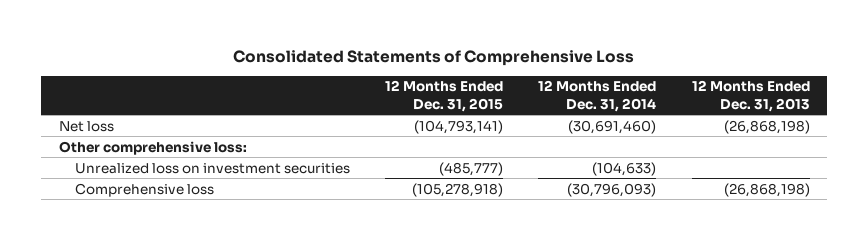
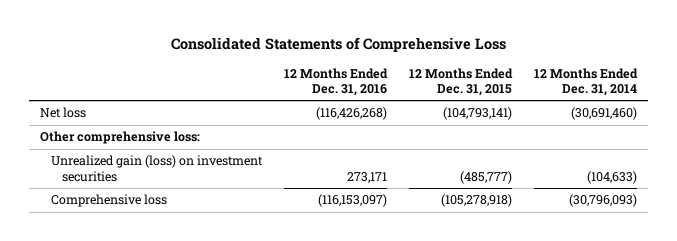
- | 12 Months Ended Dec. 31, 2015 | 12 Months Ended Dec. 31, 2014 | 12 Months Ended Dec. 31, 2013
+ | 12 Months Ended Dec. 31, 2016 | 12 Months Ended Dec. 31, 2015 | 12 Months Ended Dec. 31, 2014
- Unrealized loss on investment securities | (485,777) | (104,633) |
+ Unrealized gain (loss) on investment securities | 273,171 | (485,777) | (104,633)

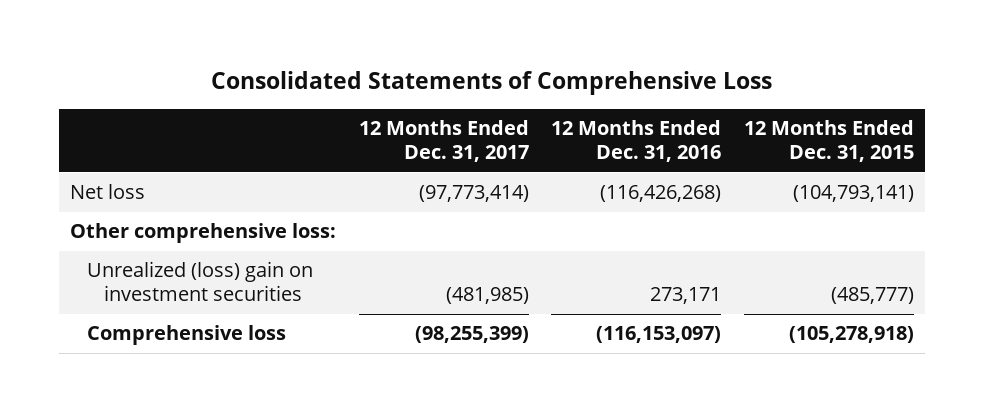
- | 12 Months Ended Dec. 31, 2016 | 12 Months Ended Dec. 31, 2015 | 12 Months Ended Dec. 31, 2014
+ | 12 Months Ended Dec. 31, 2017 | 12 Months Ended Dec. 31, 2016 | 12 Months Ended Dec. 31, 2015
- Unrealized gain (loss) on investment securities | 273,171 | (485,777) | (104,633)
+ Unrealized (loss) gain on investment securities | (481,985) | 273,171 | (485,777)

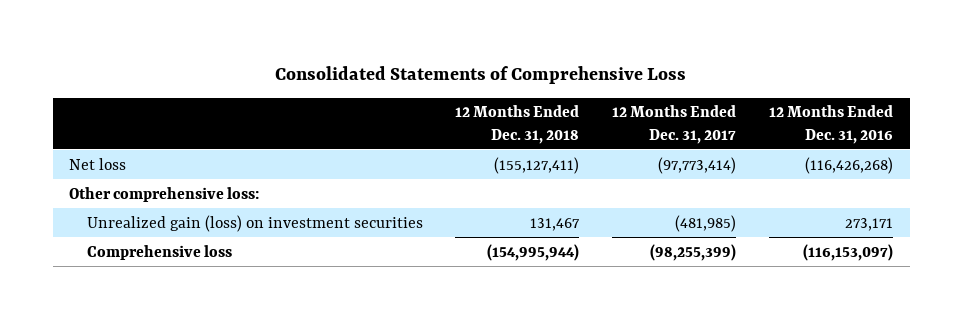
- | 12 Months Ended Dec. 31, 2017 | 12 Months Ended Dec. 31, 2016 | 12 Months Ended Dec. 31, 2015
+ | 12 Months Ended Dec. 31, 2018 | 12 Months Ended Dec. 31, 2017 | 12 Months Ended Dec. 31, 2016
- Unrealized (loss) gain on investment securities | (481,985) | 273,171 | (485,777)
+ Unrealized gain (loss) on investment securities | 131,467 | (481,985) | 273,171

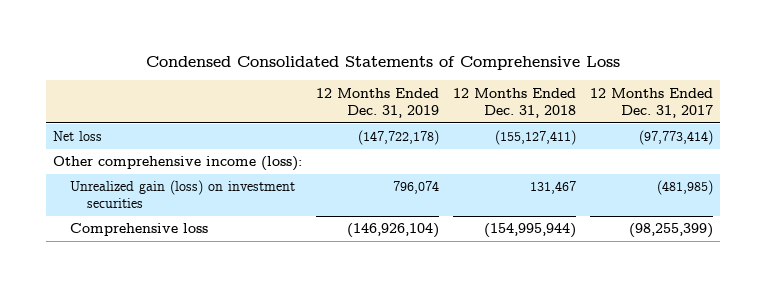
- Consolidated Statements of Comprehensive Loss
+ Condensed Consolidated Statements of Comprehensive Loss
- | 12 Months Ended Dec. 31, 2018 | 12 Months Ended Dec. 31, 2017 | 12 Months Ended Dec. 31, 2016
+ | 12 Months Ended Dec. 31, 2019 | 12 Months Ended Dec. 31, 2018 | 12 Months Ended Dec. 31, 2017
- Other comprehensive loss:
+ Other comprehensive income (loss):

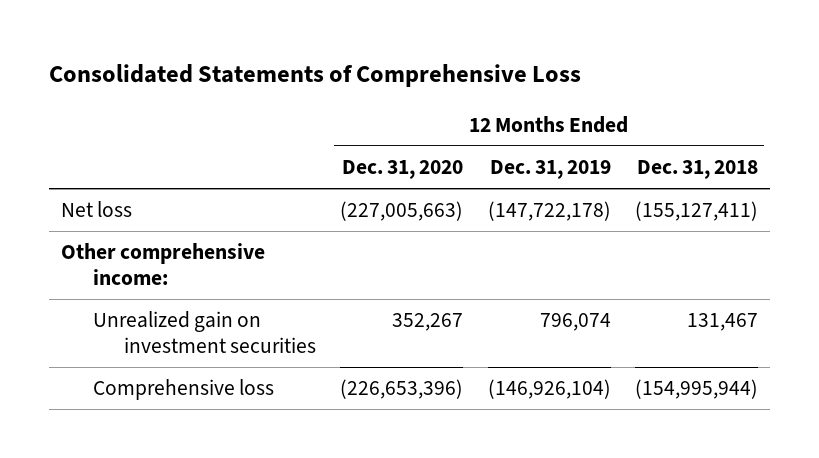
- Condensed Consolidated Statements of Comprehensive Loss
+ Consolidated Statements of Comprehensive Loss
- | 12 Months Ended Dec. 31, 2019 | 12 Months Ended Dec. 31, 2018 | 12 Months Ended Dec. 31, 2017
+ | 12 Months Ended Dec. 31, 2020 | 12 Months Ended Dec. 31, 2019 | 12 Months Ended Dec. 31, 2018
- Other comprehensive income (loss):
- Unrealized gain (loss) on investment securities | 796,074 | 131,467 | (481,985)
+ Other comprehensive income:
+ Unrealized gain on investment securities | 352,267 | 796,074 | 131,467

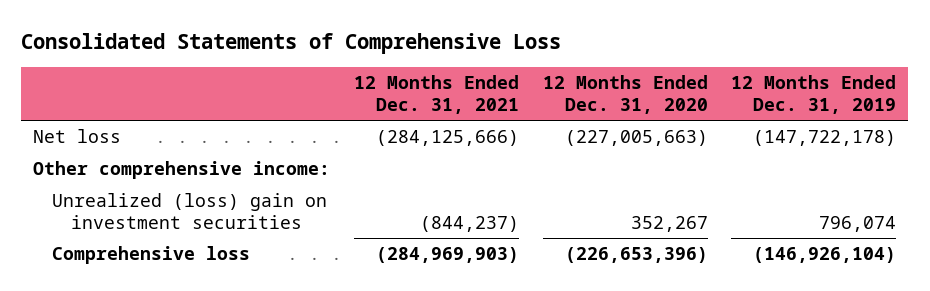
- | 12 Months Ended Dec. 31, 2020 | 12 Months Ended Dec. 31, 2019 | 12 Months Ended Dec. 31, 2018
+ | 12 Months Ended Dec. 31, 2021 | 12 Months Ended Dec. 31, 2020 | 12 Months Ended Dec. 31, 2019
- Unrealized gain on investment securities | 352,267 | 796,074 | 131,467
+ Unrealized (loss) gain on investment securities | (844,237) | 352,267 | 796,074

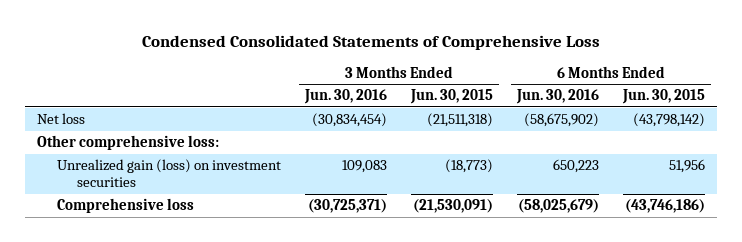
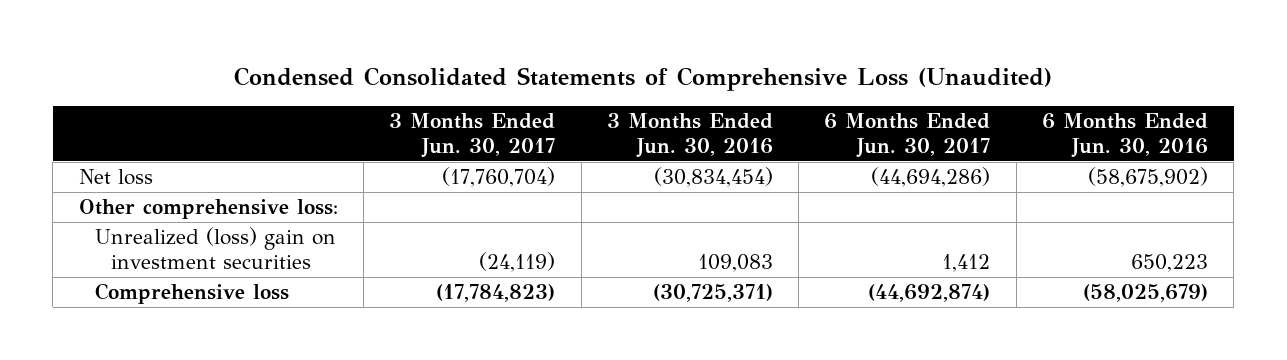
- Condensed Consolidated Statements of Comprehensive Loss
+ Condensed Consolidated Statements of Comprehensive Loss (Unaudited)
- | 3 Months Ended Jun. 30, 2016 | 3 Months Ended Jun. 30, 2015 | 6 Months Ended Jun. 30, 2016 | 6 Months Ended Jun. 30, 2015
+ | 3 Months Ended Jun. 30, 2017 | 3 Months Ended Jun. 30, 2016 | 6 Months Ended Jun. 30, 2017 | 6 Months Ended Jun. 30, 2016
- Unrealized gain (loss) on investment securities | 109,083 | (18,773) | 650,223 | 51,956
+ Unrealized (loss) gain on investment securities | (24,119) | 109,083 | 1,412 | 650,223

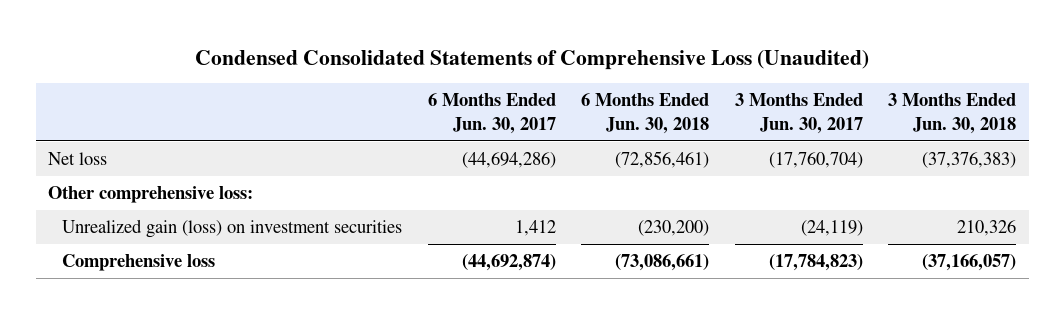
- | 3 Months Ended Jun. 30, 2017 | 3 Months Ended Jun. 30, 2016 | 6 Months Ended Jun. 30, 2017 | 6 Months Ended Jun. 30, 2016
+ | 6 Months Ended Jun. 30, 2017 | 6 Months Ended Jun. 30, 2018 | 3 Months Ended Jun. 30, 2017 | 3 Months Ended Jun. 30, 2018
- Unrealized (loss) gain on investment securities | (24,119) | 109,083 | 1,412 | 650,223
+ Unrealized gain (loss) on investment securities | 1,412 | (230,200) | (24,119) | 210,326

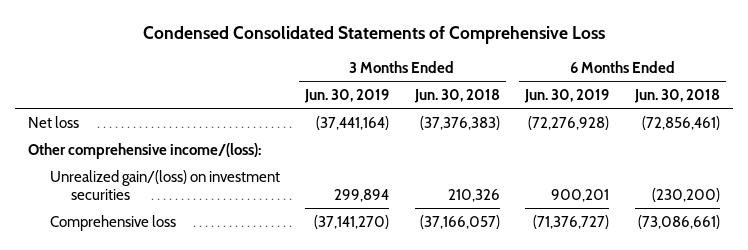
- Condensed Consolidated Statements of Comprehensive Loss (Unaudited)
+ Condensed Consolidated Statements of Comprehensive Loss
- | 6 Months Ended Jun. 30, 2017 | 6 Months Ended Jun. 30, 2018 | 3 Months Ended Jun. 30, 2017 | 3 Months Ended Jun. 30, 2018
+ | 3 Months Ended Jun. 30, 2019 | 3 Months Ended Jun. 30, 2018 | 6 Months Ended Jun. 30, 2019 | 6 Months Ended Jun. 30, 2018
- Other comprehensive loss:
- Unrealized gain (loss) on investment securities | 1,412 | (230,200) | (24,119) | 210,326
+ Other comprehensive income/(loss):
+ Unrealized gain/(loss) on investment securities | 299,894 | 210,326 | 900,201 | (230,200)

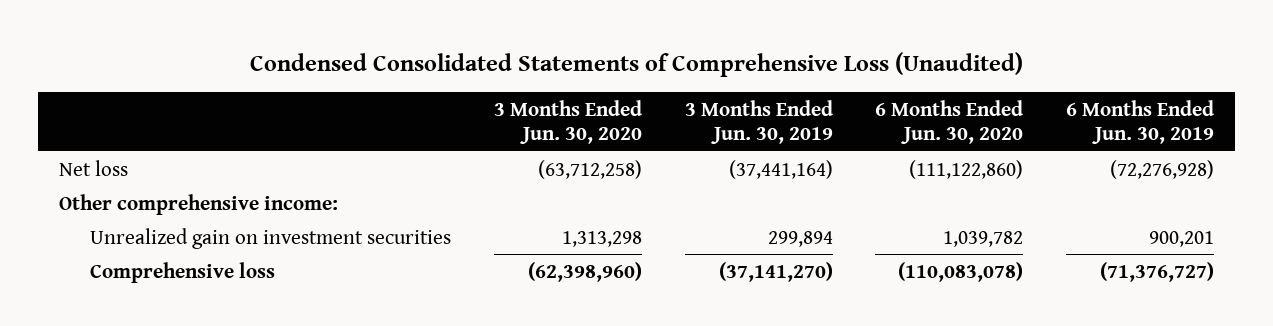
- Condensed Consolidated Statements of Comprehensive Loss
+ Condensed Consolidated Statements of Comprehensive Loss (Unaudited)
- | 3 Months Ended Jun. 30, 2019 | 3 Months Ended Jun. 30, 2018 | 6 Months Ended Jun. 30, 2019 | 6 Months Ended Jun. 30, 2018
+ | 3 Months Ended Jun. 30, 2020 | 3 Months Ended Jun. 30, 2019 | 6 Months Ended Jun. 30, 2020 | 6 Months Ended Jun. 30, 2019
- Other comprehensive income/(loss):
- Unrealized gain/(loss) on investment securities | 299,894 | 210,326 | 900,201 | (230,200)
+ Other comprehensive income:
+ Unrealized gain on investment securities | 1,313,298 | 299,894 | 1,039,782 | 900,201

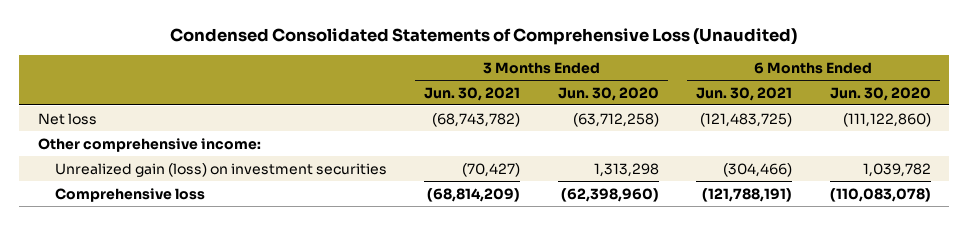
- | 3 Months Ended Jun. 30, 2020 | 3 Months Ended Jun. 30, 2019 | 6 Months Ended Jun. 30, 2020 | 6 Months Ended Jun. 30, 2019
+ | 3 Months Ended Jun. 30, 2021 | 3 Months Ended Jun. 30, 2020 | 6 Months Ended Jun. 30, 2021 | 6 Months Ended Jun. 30, 2020
- Unrealized gain on investment securities | 1,313,298 | 299,894 | 1,039,782 | 900,201
+ Unrealized gain (loss) on investment securities | (70,427) | 1,313,298 | (304,466) | 1,039,782

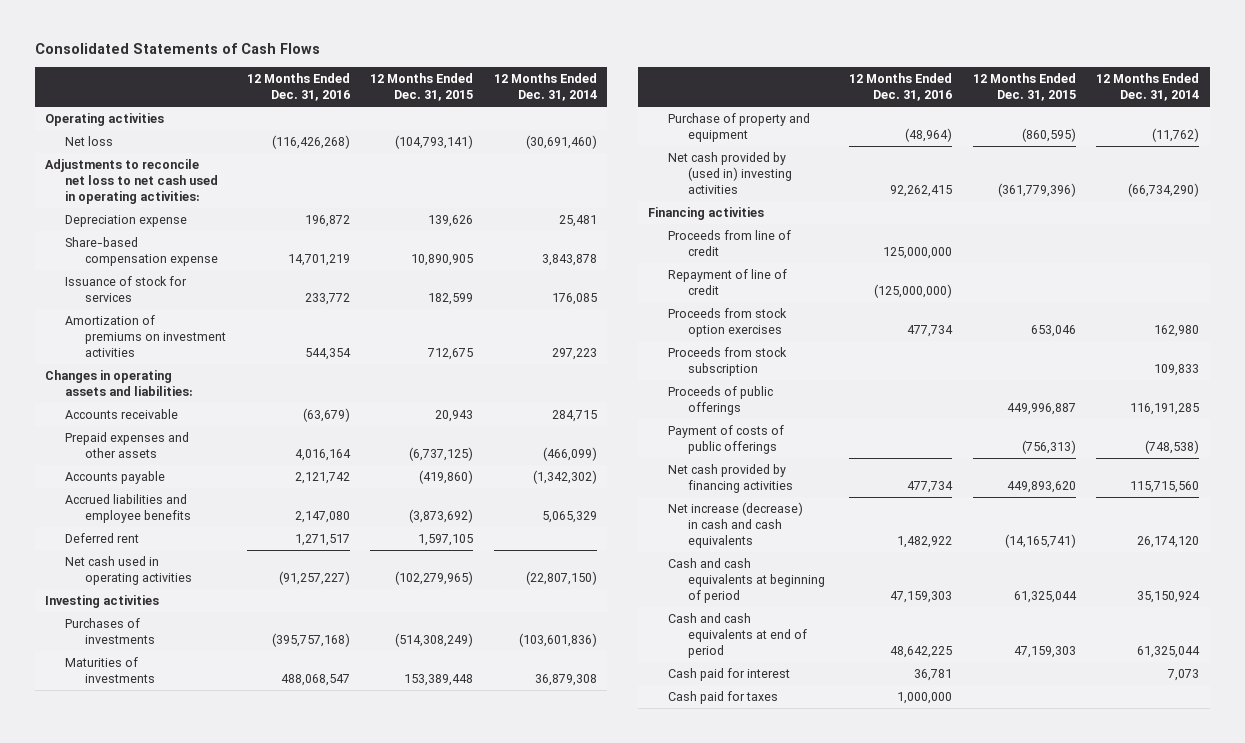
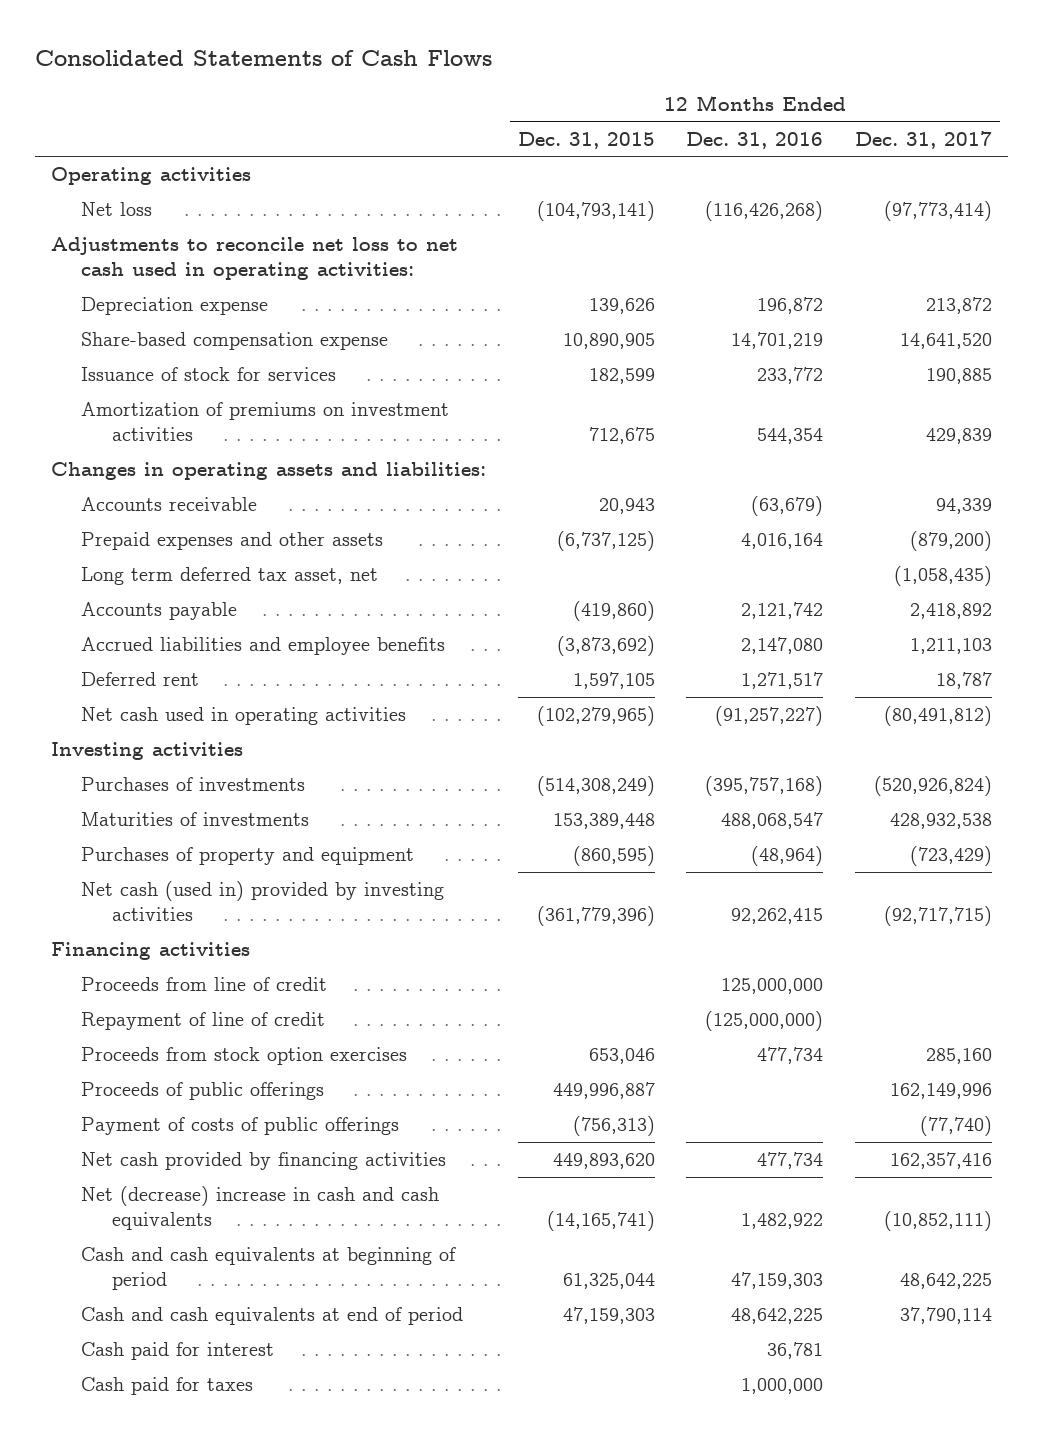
- | 12 Months Ended Dec. 31, 2016 | 12 Months Ended Dec. 31, 2015 | 12 Months Ended Dec. 31, 2014
+ | 12 Months Ended Dec. 31, 2015 | 12 Months Ended Dec. 31, 2016 | 12 Months Ended Dec. 31, 2017
+ Long term deferred tax asset, net | | | (1,058,435)
- Purchase of property and equipment | (48,964) | (860,595) | (11,762)
- Net cash provided by (used in) investing activities | 92,262,415 | (361,779,396) | (66,734,290)
+ Purchases of property and equipment | (860,595) | (48,964) | (723,429)
+ Net cash (used in) provided by investing activities | (361,779,396) | 92,262,415 | (92,717,715)
- Proceeds from stock subscription | | | 109,833
- Net increase (decrease) in cash and cash equivalents | 1,482,922 | (14,165,741) | 26,174,120
+ Net (decrease) increase in cash and cash equivalents | (14,165,741) | 1,482,922 | (10,852,111)

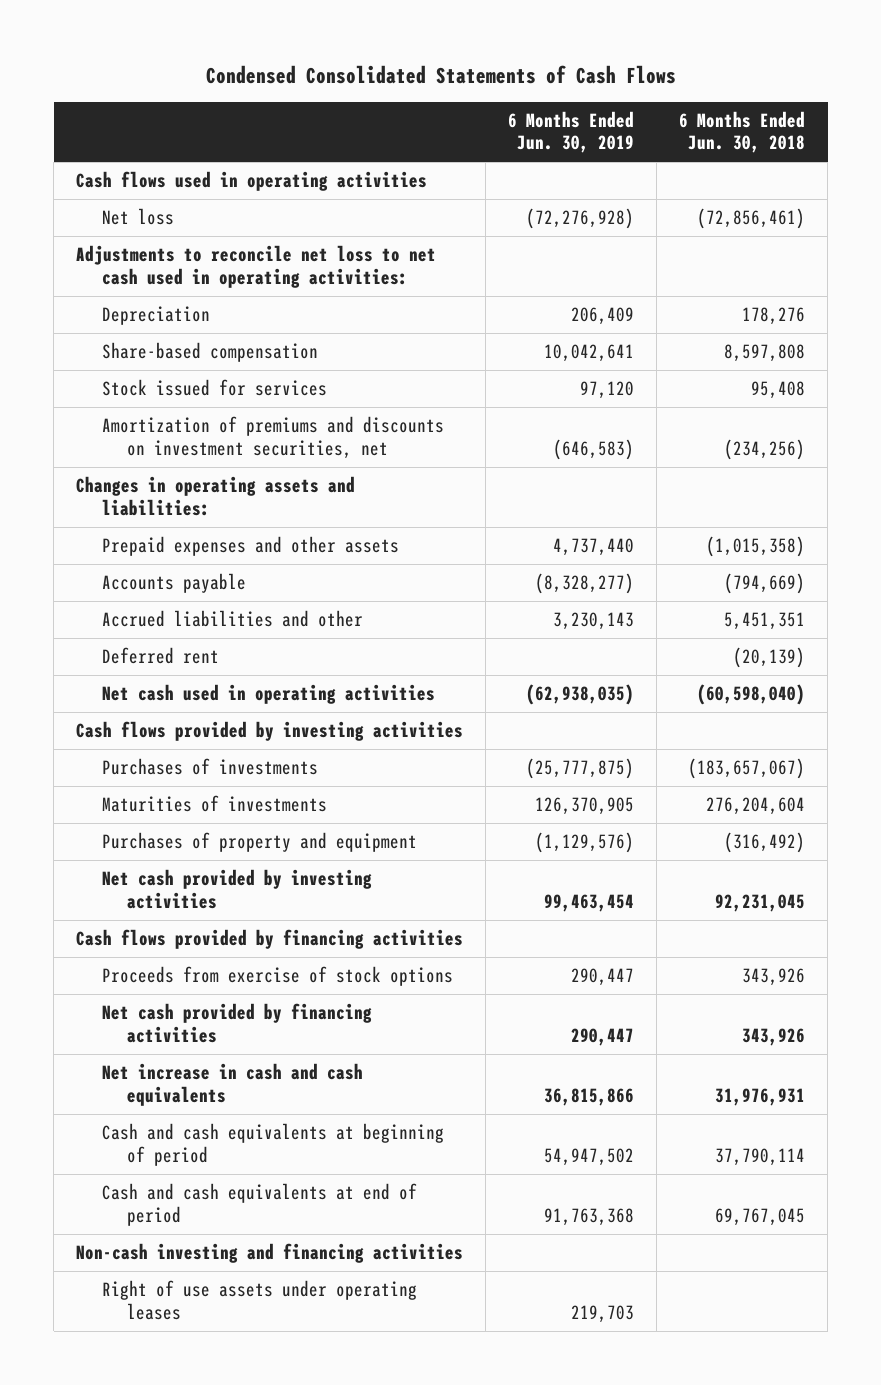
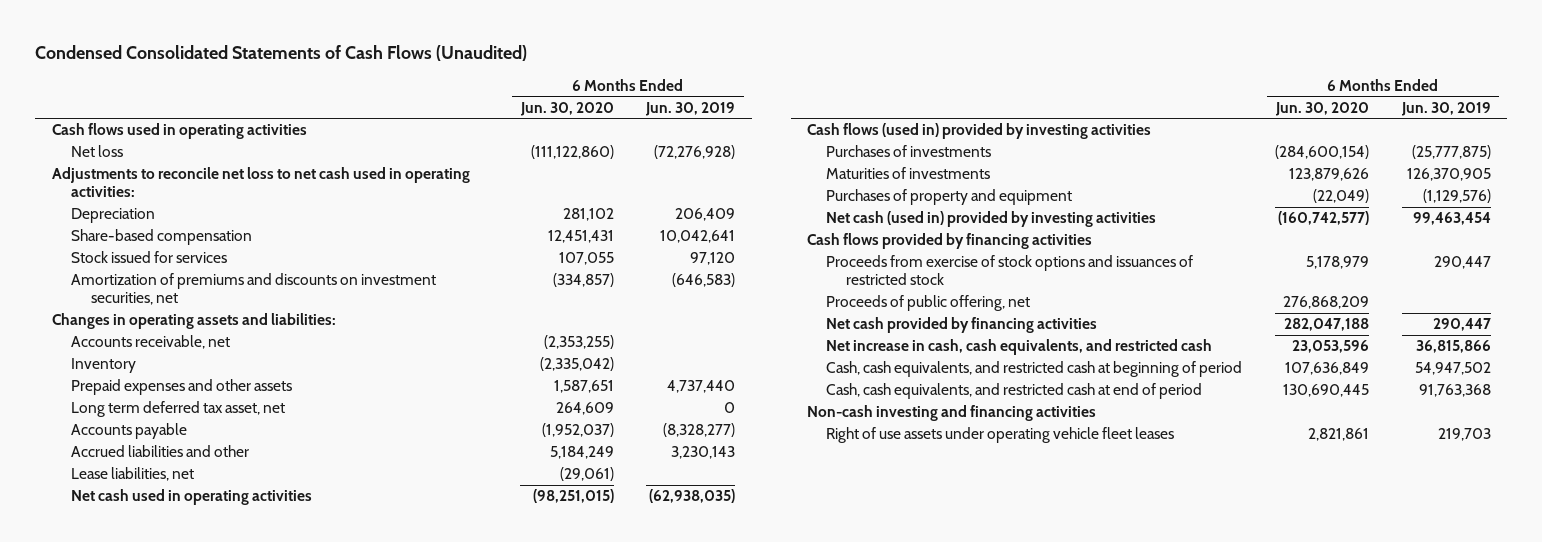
- Condensed Consolidated Statements of Cash Flows
+ Condensed Consolidated Statements of Cash Flows (Unaudited)
- | 6 Months Ended Jun. 30, 2019 | 6 Months Ended Jun. 30, 2018
+ | 6 Months Ended Jun. 30, 2020 | 6 Months Ended Jun. 30, 2019
+ Accounts receivable, net | (2,353,255) |
+ Inventory | (2,335,042) |
+ Long term deferred tax asset, net | 264,609 | 0
- Deferred rent | | (20,139)
+ Lease liabilities, net | (29,061) |
- Cash flows provided by investing activities
+ Cash flows (used in) provided by investing activities
- Net cash provided by investing activities | 99,463,454 | 92,231,045
+ Net cash (used in) provided by investing activities | (160,742,577) | 99,463,454
- Proceeds from exercise of stock options | 290,447 | 343,926
+ Proceeds from exercise of stock options and issuances of restricted stock | 5,178,979 | 290,447
+ Proceeds of public offering, net | 276,868,209 |
- Net increase in cash and cash equivalents | 36,815,866 | 31,976,931
- Cash and cash equivalents at beginning of period | 54,947,502 | 37,790,114
- Cash and cash equivalents at end of period | 91,763,368 | 69,767,045
+ Net increase in cash, cash equivalents, and restricted cash | 23,053,596 | 36,815,866
+ Cash, cash equivalents, and restricted cash at beginning of period | 107,636,849 | 54,947,502
+ Cash, cash equivalents, and restricted cash at end of period | 130,690,445 | 91,763,368
- Right of use assets under operating leases | 219,703 |
+ Right of use assets under operating vehicle fleet leases | 2,821,861 | 219,703

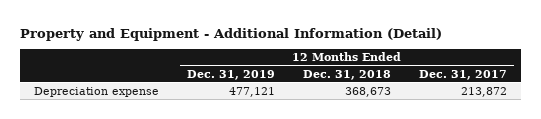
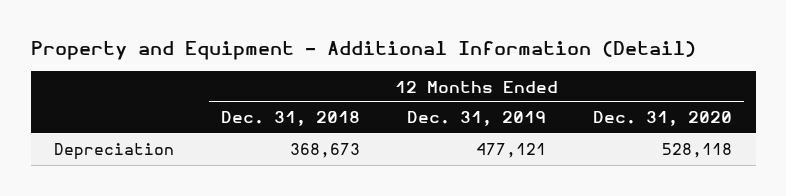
- | 12 Months Ended Dec. 31, 2019 | 12 Months Ended Dec. 31, 2018 | 12 Months Ended Dec. 31, 2017
+ | 12 Months Ended Dec. 31, 2018 | 12 Months Ended Dec. 31, 2019 | 12 Months Ended Dec. 31, 2020
- Depreciation expense | 477,121 | 368,673 | 213,872
+ Depreciation | 368,673 | 477,121 | 528,118

